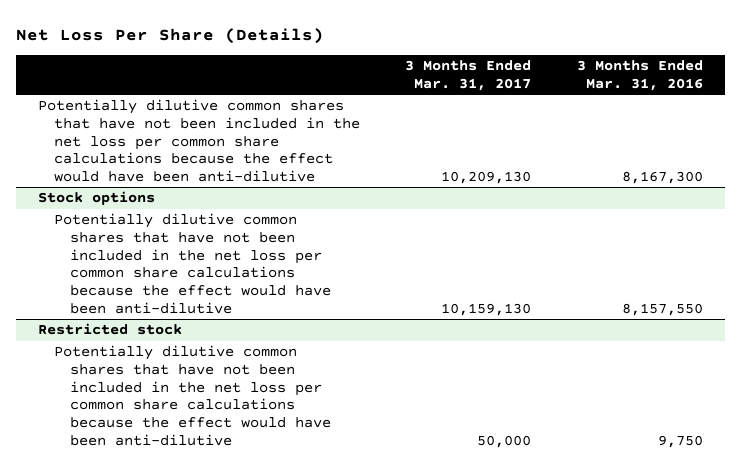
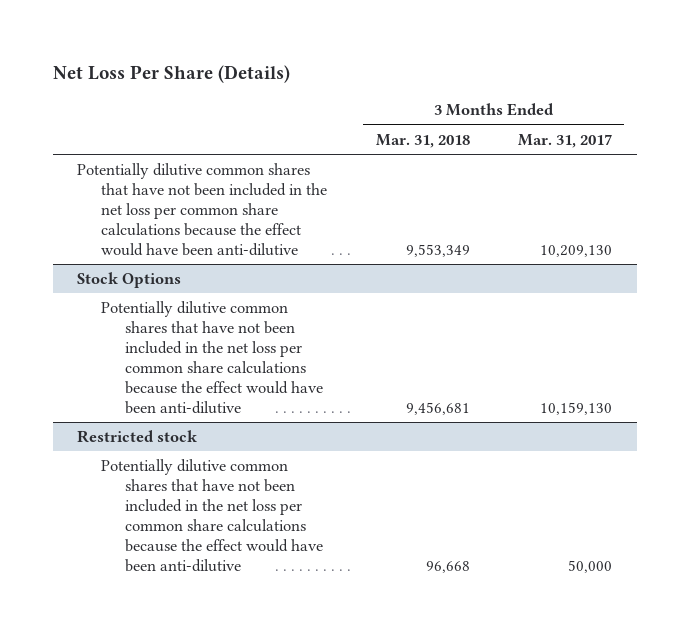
- | 3 Months Ended Mar. 31, 2017 | 3 Months Ended Mar. 31, 2016
+ | 3 Months Ended Mar. 31, 2018 | 3 Months Ended Mar. 31, 2017
- Stock options
+ Stock Options

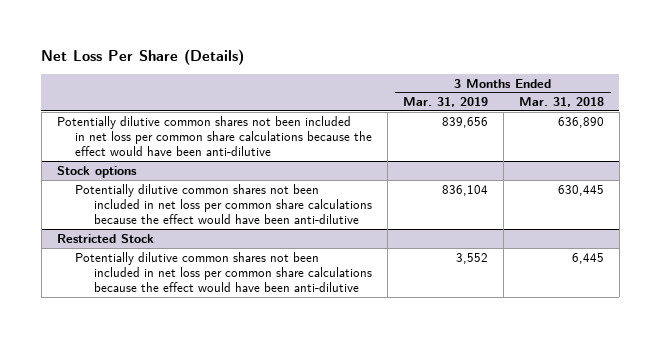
- | 3 Months Ended Mar. 31, 2018 | 3 Months Ended Mar. 31, 2017
+ | 3 Months Ended Mar. 31, 2019 | 3 Months Ended Mar. 31, 2018
- Potentially dilutive common shares that have not been included in the net loss per common share calculations because the effect would have been anti-dilutive | 9,553,349 | 10,209,130
- Stock Options
- Potentially dilutive common shares that have not been included in the net loss per common share calculations because the effect would have been anti-dilutive | 9,456,681 | 10,159,130
- Restricted stock
- Potentially dilutive common shares that have not been included in the net loss per common share calculations because the effect would have been anti-dilutive | 96,668 | 50,000
+ Potentially dilutive common shares not been included in net loss per common share calculations because the effect would have been anti-dilutive | 839,656 | 636,890
+ Stock options
+ Potentially dilutive common shares not been included in net loss per common share calculations because the effect would have been anti-dilutive | 836,104 | 630,445
+ Restricted Stock
+ Potentially dilutive common shares not been included in net loss per common share calculations because the effect would have been anti-dilutive | 3,552 | 6,445

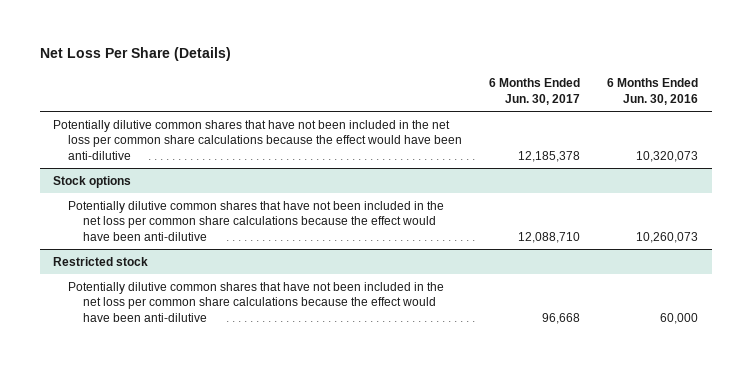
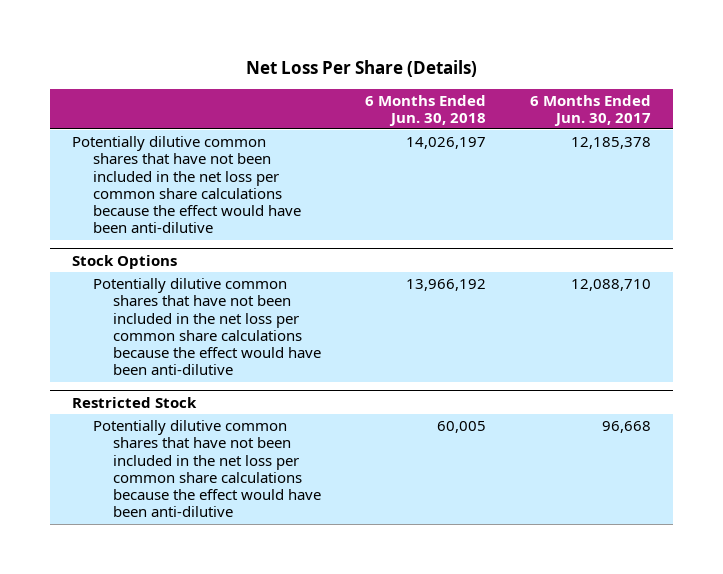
- | 6 Months Ended Jun. 30, 2017 | 6 Months Ended Jun. 30, 2016
+ | 6 Months Ended Jun. 30, 2018 | 6 Months Ended Jun. 30, 2017
- Stock options
+ Stock Options
- Restricted stock
+ Restricted Stock

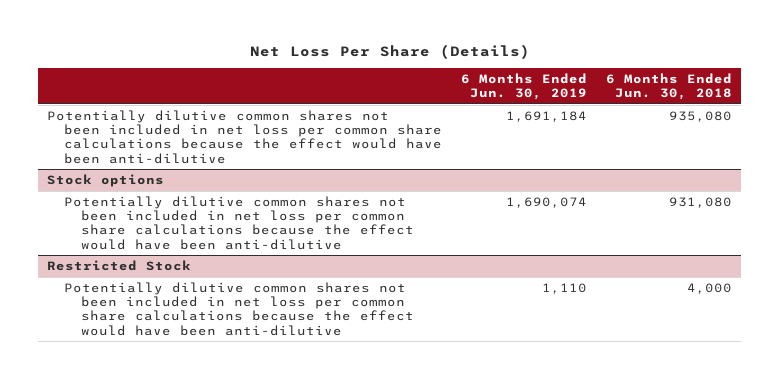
- | 6 Months Ended Jun. 30, 2018 | 6 Months Ended Jun. 30, 2017
+ | 6 Months Ended Jun. 30, 2019 | 6 Months Ended Jun. 30, 2018
- Potentially dilutive common shares that have not been included in the net loss per common share calculations because the effect would have been anti-dilutive | 14,026,197 | 12,185,378
- Stock Options
- Potentially dilutive common shares that have not been included in the net loss per common share calculations because the effect would have been anti-dilutive | 13,966,192 | 12,088,710
+ Potentially dilutive common shares not been included in net loss per common share calculations because the effect would have been anti-dilutive | 1,691,184 | 935,080
+ Stock options
+ Potentially dilutive common shares not been included in net loss per common share calculations because the effect would have been anti-dilutive | 1,690,074 | 931,080
@ Restricted Stock
- Potentially dilutive common shares that have not been included in the net loss per common share calculations because the effect would have been anti-dilutive | 60,005 | 96,668
+ Potentially dilutive common shares not been included in net loss per common share calculations because the effect would have been anti-dilutive | 1,110 | 4,000

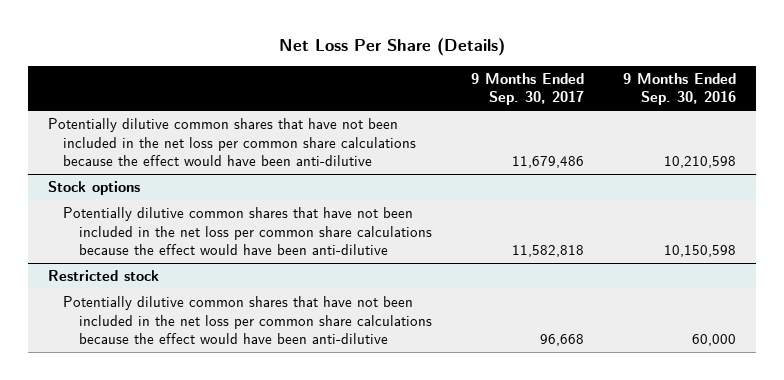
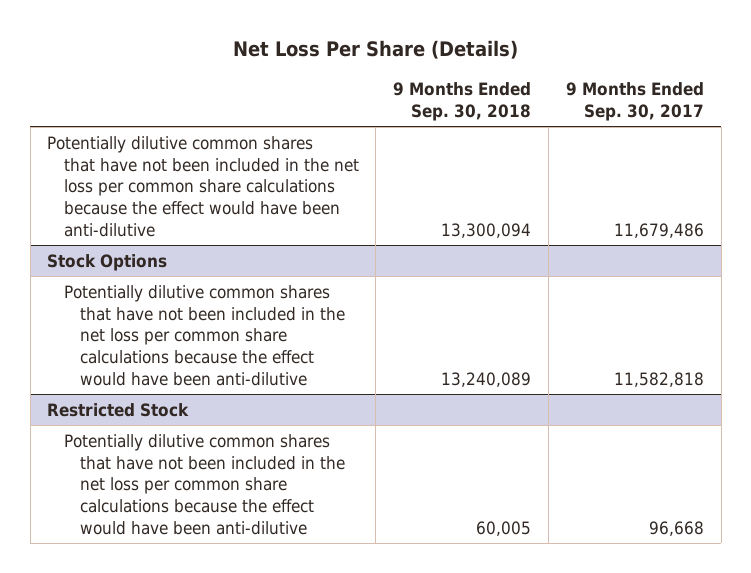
- | 9 Months Ended Sep. 30, 2017 | 9 Months Ended Sep. 30, 2016
+ | 9 Months Ended Sep. 30, 2018 | 9 Months Ended Sep. 30, 2017
- Stock options
+ Stock Options
- Restricted stock
+ Restricted Stock

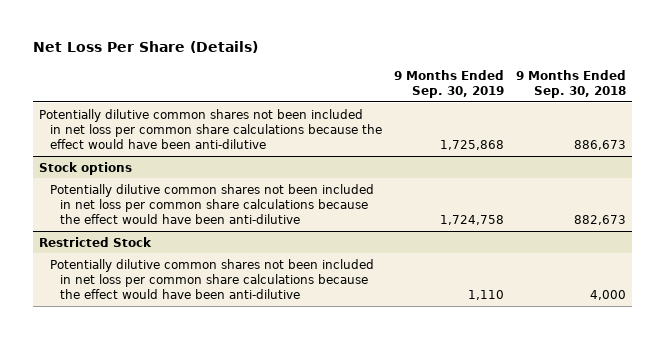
- | 9 Months Ended Sep. 30, 2018 | 9 Months Ended Sep. 30, 2017
+ | 9 Months Ended Sep. 30, 2019 | 9 Months Ended Sep. 30, 2018
- Potentially dilutive common shares that have not been included in the net loss per common share calculations because the effect would have been anti-dilutive | 13,300,094 | 11,679,486
- Stock Options
- Potentially dilutive common shares that have not been included in the net loss per common share calculations because the effect would have been anti-dilutive | 13,240,089 | 11,582,818
+ Potentially dilutive common shares not been included in net loss per common share calculations because the effect would have been anti-dilutive | 1,725,868 | 886,673
+ Stock options
+ Potentially dilutive common shares not been included in net loss per common share calculations because the effect would have been anti-dilutive | 1,724,758 | 882,673
@ Restricted Stock
- Potentially dilutive common shares that have not been included in the net loss per common share calculations because the effect would have been anti-dilutive | 60,005 | 96,668
+ Potentially dilutive common shares not been included in net loss per common share calculations because the effect would have been anti-dilutive | 1,110 | 4,000

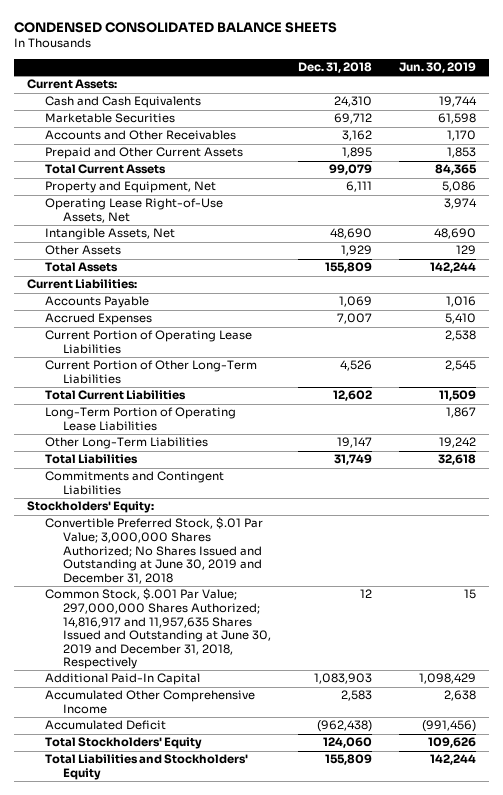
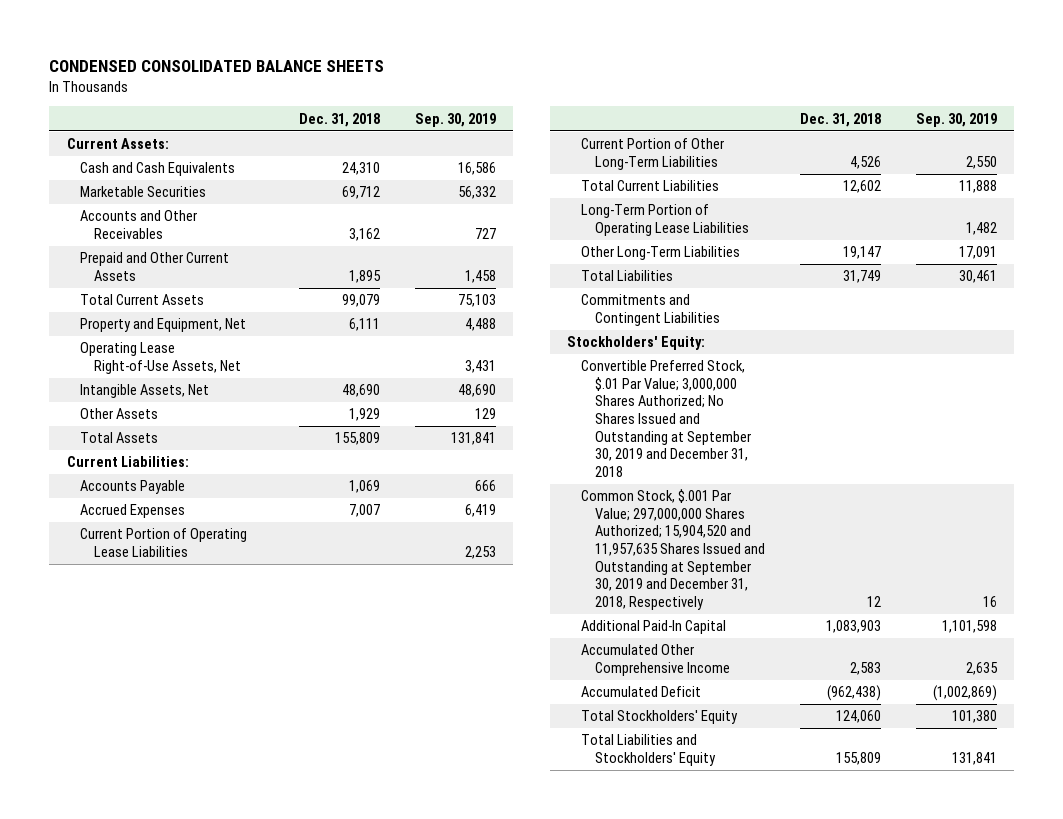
- | Dec. 31, 2018 | Jun. 30, 2019
+ | Dec. 31, 2018 | Sep. 30, 2019
- Convertible Preferred Stock, $.01 Par Value; 3,000,000 Shares Authorized; No Shares Issued and Outstanding at June 30, 2019 and December 31, 2018
- Common Stock, $.001 Par Value; 297,000,000 Shares Authorized; 14,816,917 and 11,957,635 Shares Issued and Outstanding at June 30, 2019 and December 31, 2018, Respectively | 12 | 15
+ Convertible Preferred Stock, $.01 Par Value; 3,000,000 Shares Authorized; No Shares Issued and Outstanding at September 30, 2019 and December 31, 2018
+ Common Stock, $.001 Par Value; 297,000,000 Shares Authorized; 15,904,520 and 11,957,635 Shares Issued and Outstanding at September 30, 2019 and December 31, 2018, Respectively | 12 | 16

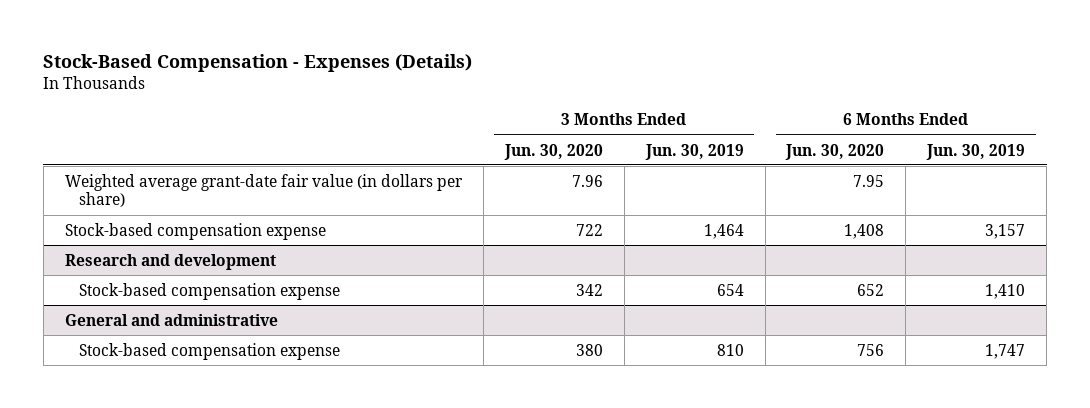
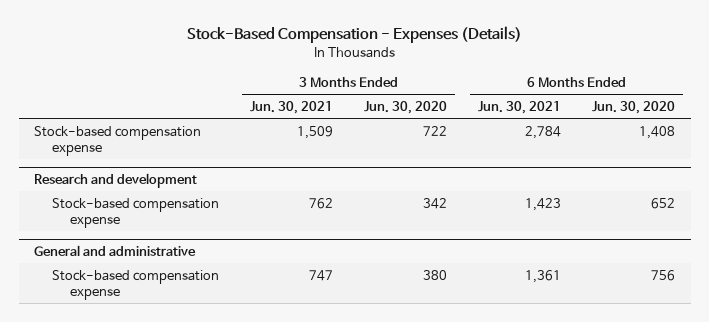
- | 3 Months Ended Jun. 30, 2020 | 3 Months Ended Jun. 30, 2019 | 6 Months Ended Jun. 30, 2020 | 6 Months Ended Jun. 30, 2019
+ | 3 Months Ended Jun. 30, 2021 | 3 Months Ended Jun. 30, 2020 | 6 Months Ended Jun. 30, 2021 | 6 Months Ended Jun. 30, 2020
- Weighted average grant-date fair value (in dollars per share) | 7.96 | | 7.95 |

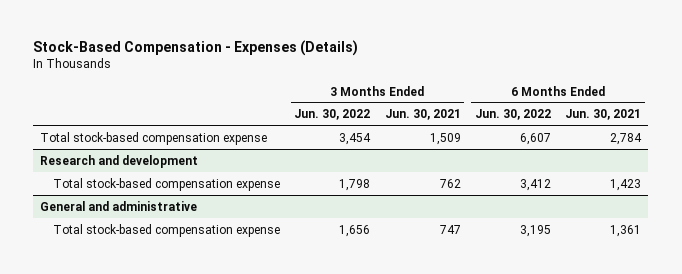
- | 3 Months Ended Jun. 30, 2021 | 3 Months Ended Jun. 30, 2020 | 6 Months Ended Jun. 30, 2021 | 6 Months Ended Jun. 30, 2020
+ | 3 Months Ended Jun. 30, 2022 | 3 Months Ended Jun. 30, 2021 | 6 Months Ended Jun. 30, 2022 | 6 Months Ended Jun. 30, 2021
- Stock-based compensation expense | 1,509 | 722 | 2,784 | 1,408
+ Total stock-based compensation expense | 3,454 | 1,509 | 6,607 | 2,784
@ Research and development
- Stock-based compensation expense | 762 | 342 | 1,423 | 652
+ Total stock-based compensation expense | 1,798 | 762 | 3,412 | 1,423
@ General and administrative
- Stock-based compensation expense | 747 | 380 | 1,361 | 756
+ Total stock-based compensation expense | 1,656 | 747 | 3,195 | 1,361

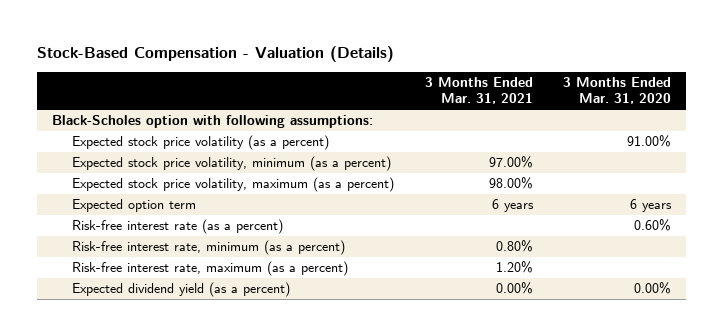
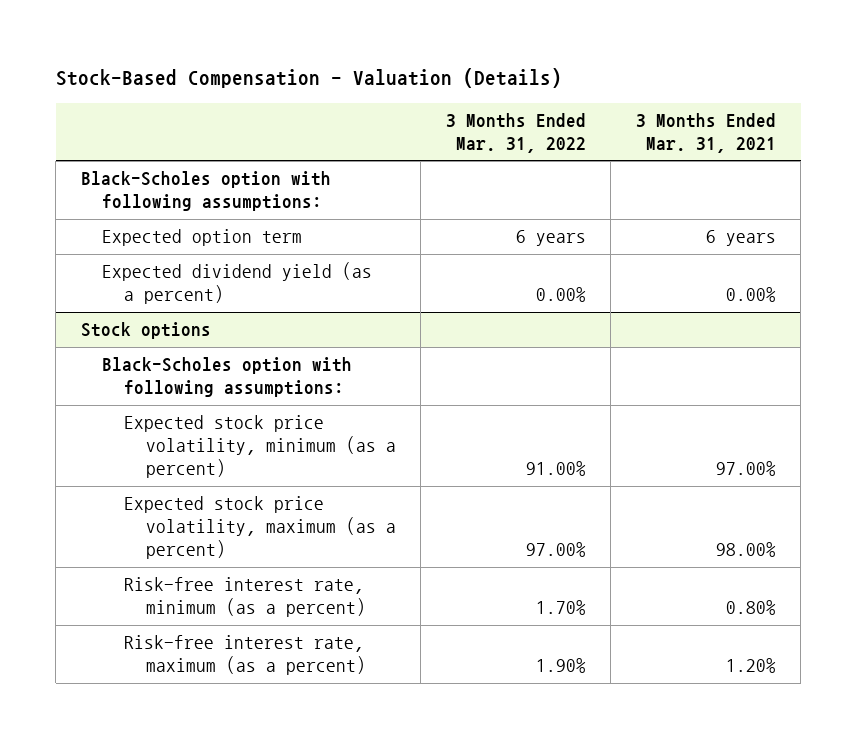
- | 3 Months Ended Mar. 31, 2021 | 3 Months Ended Mar. 31, 2020
+ | 3 Months Ended Mar. 31, 2022 | 3 Months Ended Mar. 31, 2021
- Expected stock price volatility (as a percent) | | 91.00%
moved up: Expected option term | 6 years | 6 years
moved up: Expected dividend yield (as a percent) | 0.00% | 0.00%
+ Stock options
+ Black-Scholes option with following assumptions:
- Risk-free interest rate (as a percent) | | 0.60%

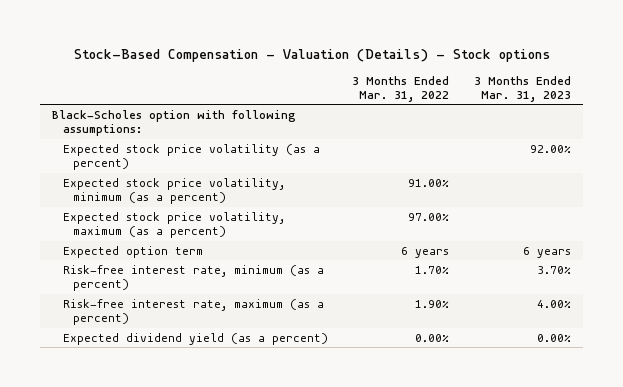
- Stock-Based Compensation - Valuation (Details)
+ Stock-Based Compensation - Valuation (Details) - Stock options
- | 3 Months Ended Mar. 31, 2022 | 3 Months Ended Mar. 31, 2021
+ | 3 Months Ended Mar. 31, 2022 | 3 Months Ended Mar. 31, 2023
- Stock options
- Black-Scholes option with following assumptions:
+ Expected stock price volatility (as a percent) | | 92.00%
moved down: Expected option term | 6 years | 6 years
moved down: Expected dividend yield (as a percent) | 0.00% | 0.00%

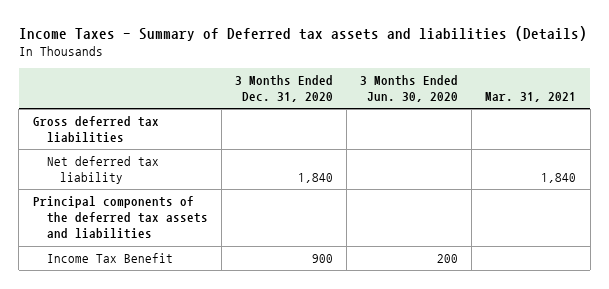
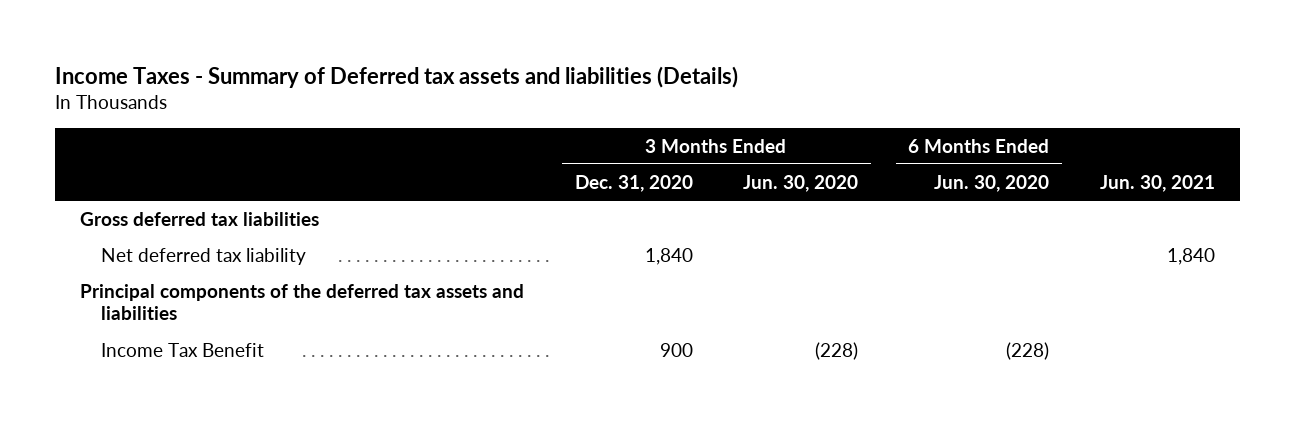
- | 3 Months Ended Dec. 31, 2020 | 3 Months Ended Jun. 30, 2020 | Mar. 31, 2021
+ | 3 Months Ended Dec. 31, 2020 | 3 Months Ended Jun. 30, 2020 | 6 Months Ended Jun. 30, 2020 | Jun. 30, 2021
- Income Tax Benefit | 900 | 200 |
+ Income Tax Benefit | 900 | (228) | (228) |

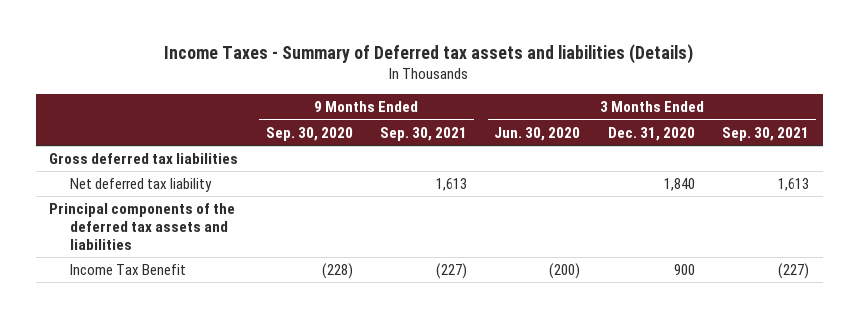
- | 3 Months Ended Dec. 31, 2020 | 3 Months Ended Jun. 30, 2020 | 6 Months Ended Jun. 30, 2020 | Jun. 30, 2021
+ | 9 Months Ended Sep. 30, 2020 | 9 Months Ended Sep. 30, 2021 | 3 Months Ended Jun. 30, 2020 | 3 Months Ended Dec. 31, 2020 | 3 Months Ended Sep. 30, 2021
- Income Tax Benefit | 900 | (228) | (228) |
+ Income Tax Benefit | (228) | (227) | (200) | 900 | (227)

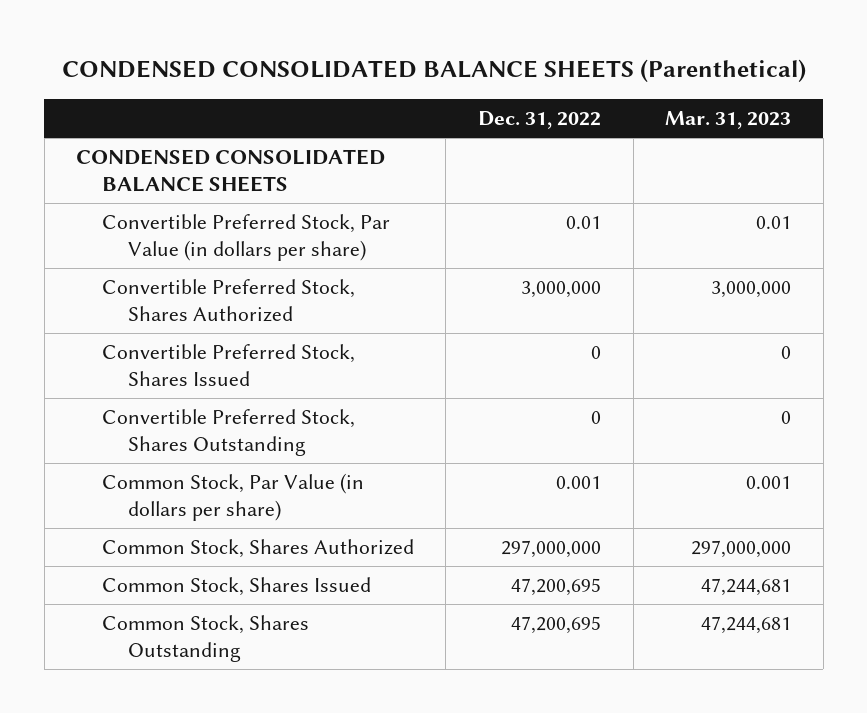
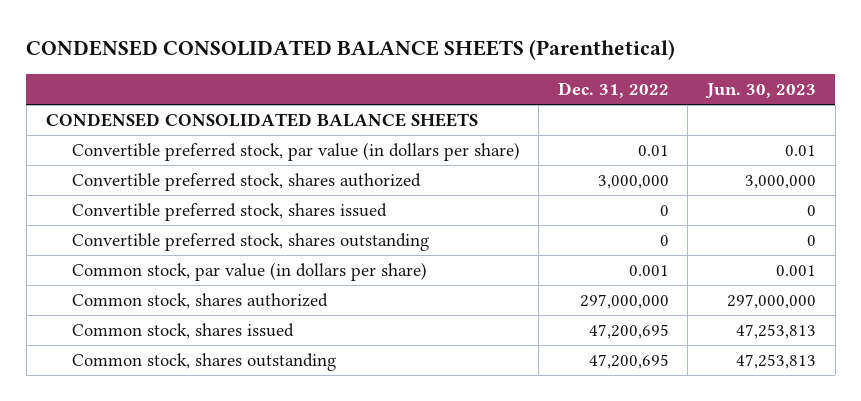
- | Dec. 31, 2022 | Mar. 31, 2023
+ | Dec. 31, 2022 | Jun. 30, 2023
- Convertible Preferred Stock, Par Value (in dollars per share) | 0.01 | 0.01
- Convertible Preferred Stock, Shares Authorized | 3,000,000 | 3,000,000
- Convertible Preferred Stock, Shares Issued | 0 | 0
- Convertible Preferred Stock, Shares Outstanding | 0 | 0
- Common Stock, Par Value (in dollars per share) | 0.001 | 0.001
- Common Stock, Shares Authorized | 297,000,000 | 297,000,000
- Common Stock, Shares Issued | 47,200,695 | 47,244,681
- Common Stock, Shares Outstanding | 47,200,695 | 47,244,681
+ Convertible preferred stock, par value (in dollars per share) | 0.01 | 0.01
+ Convertible preferred stock, shares authorized | 3,000,000 | 3,000,000
+ Convertible preferred stock, shares issued | 0 | 0
+ Convertible preferred stock, shares outstanding | 0 | 0
+ Common stock, par value (in dollars per share) | 0.001 | 0.001
+ Common stock, shares authorized | 297,000,000 | 297,000,000
+ Common stock, shares issued | 47,200,695 | 47,253,813
+ Common stock, shares outstanding | 47,200,695 | 47,253,813

